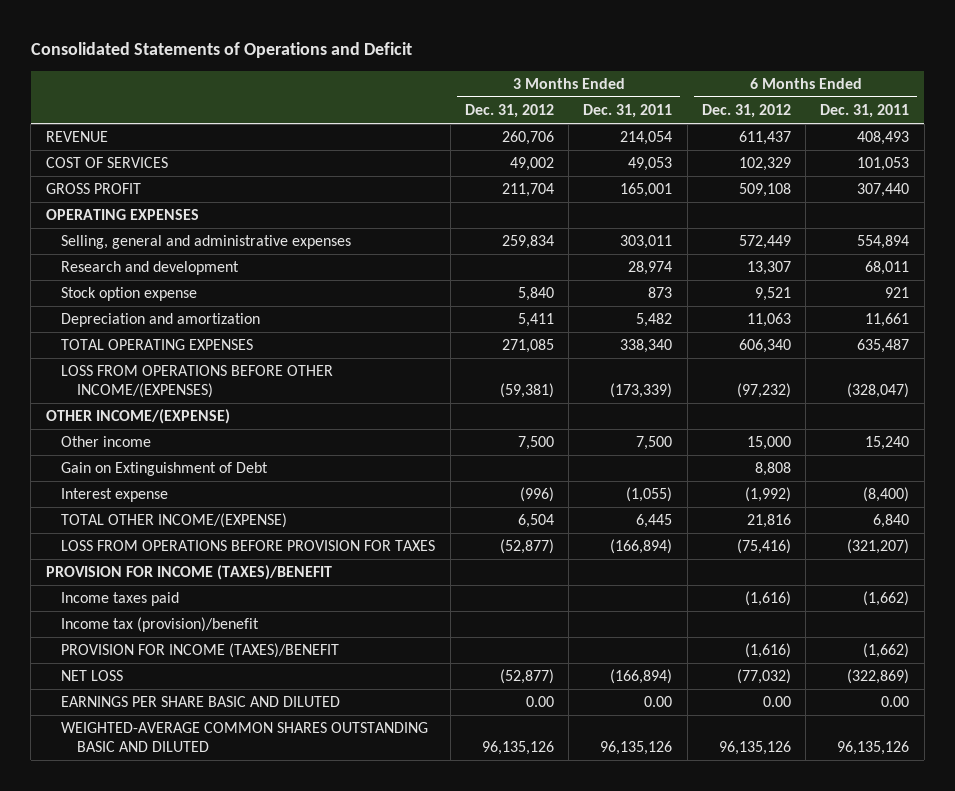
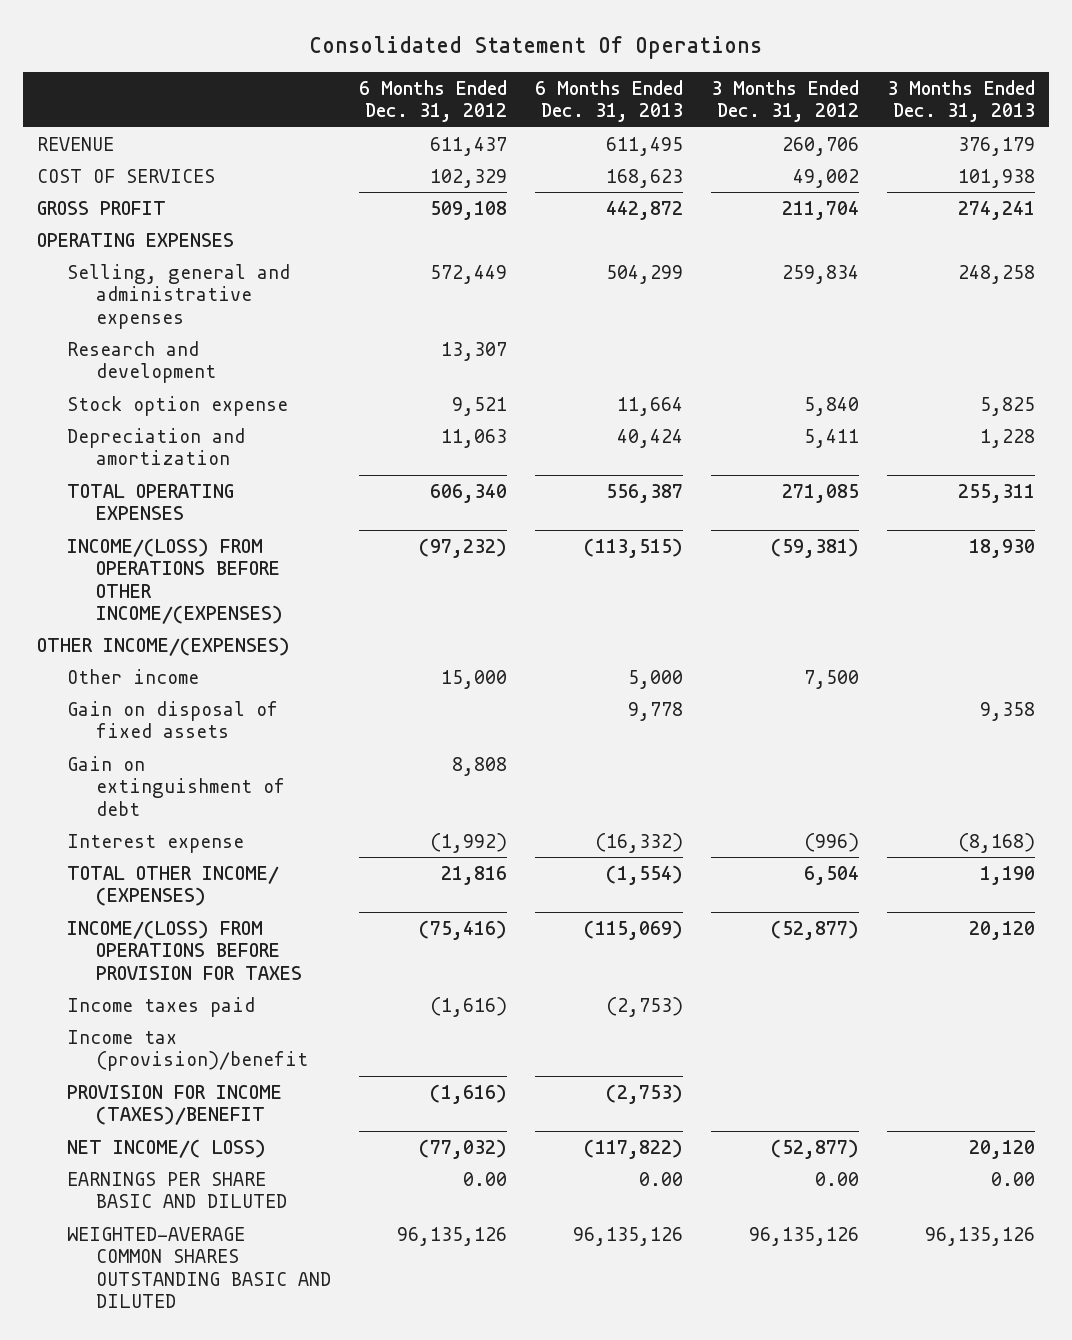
- Consolidated Statements of Operations and Deficit
+ Consolidated Statement Of Operations
- | 3 Months Ended Dec. 31, 2012 | 3 Months Ended Dec. 31, 2011 | 6 Months Ended Dec. 31, 2012 | 6 Months Ended Dec. 31, 2011
+ | 6 Months Ended Dec. 31, 2012 | 6 Months Ended Dec. 31, 2013 | 3 Months Ended Dec. 31, 2012 | 3 Months Ended Dec. 31, 2013
- LOSS FROM OPERATIONS BEFORE OTHER INCOME/(EXPENSES) | (59,381) | (173,339) | (97,232) | (328,047)
- OTHER INCOME/(EXPENSE)
+ INCOME/(LOSS) FROM OPERATIONS BEFORE OTHER INCOME/(EXPENSES) | (97,232) | (113,515) | (59,381) | 18,930
+ OTHER INCOME/(EXPENSES)
- Gain on Extinguishment of Debt | | | 8,808 |
+ Gain on disposal of fixed assets | | 9,778 | | 9,358
+ Gain on extinguishment of debt | 8,808 | | |
- TOTAL OTHER INCOME/(EXPENSE) | 6,504 | 6,445 | 21,816 | 6,840
- LOSS FROM OPERATIONS BEFORE PROVISION FOR TAXES | (52,877) | (166,894) | (75,416) | (321,207)
- PROVISION FOR INCOME (TAXES)/BENEFIT
+ TOTAL OTHER INCOME/ (EXPENSES) | 21,816 | (1,554) | 6,504 | 1,190
+ INCOME/(LOSS) FROM OPERATIONS BEFORE PROVISION FOR TAXES | (75,416) | (115,069) | (52,877) | 20,120
- NET LOSS | (52,877) | (166,894) | (77,032) | (322,869)
+ NET INCOME/( LOSS) | (77,032) | (117,822) | (52,877) | 20,120

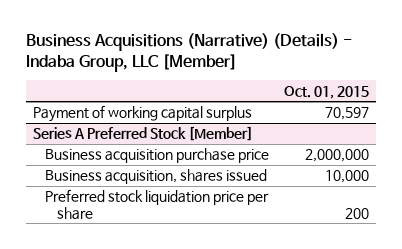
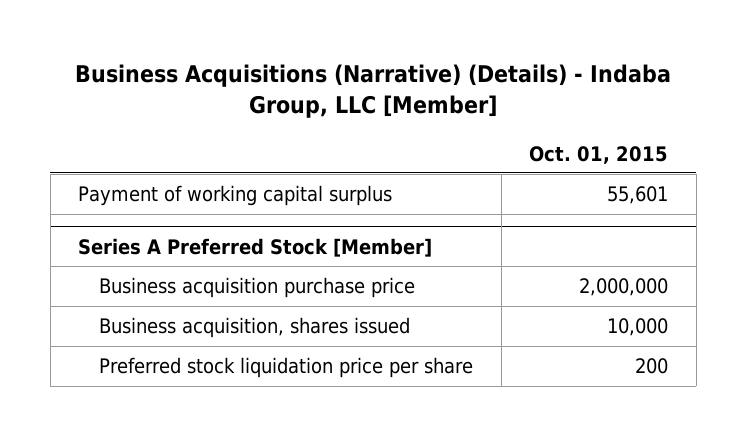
- Payment of working capital surplus | 70,597
+ Payment of working capital surplus | 55,601

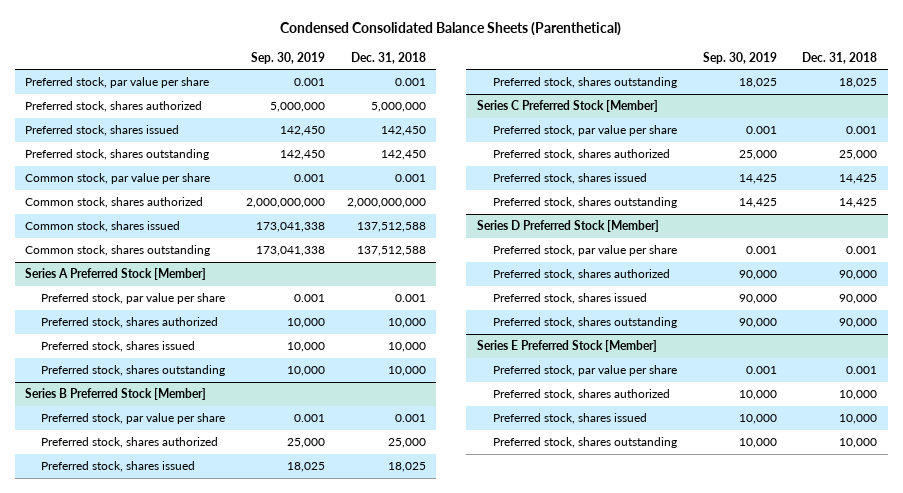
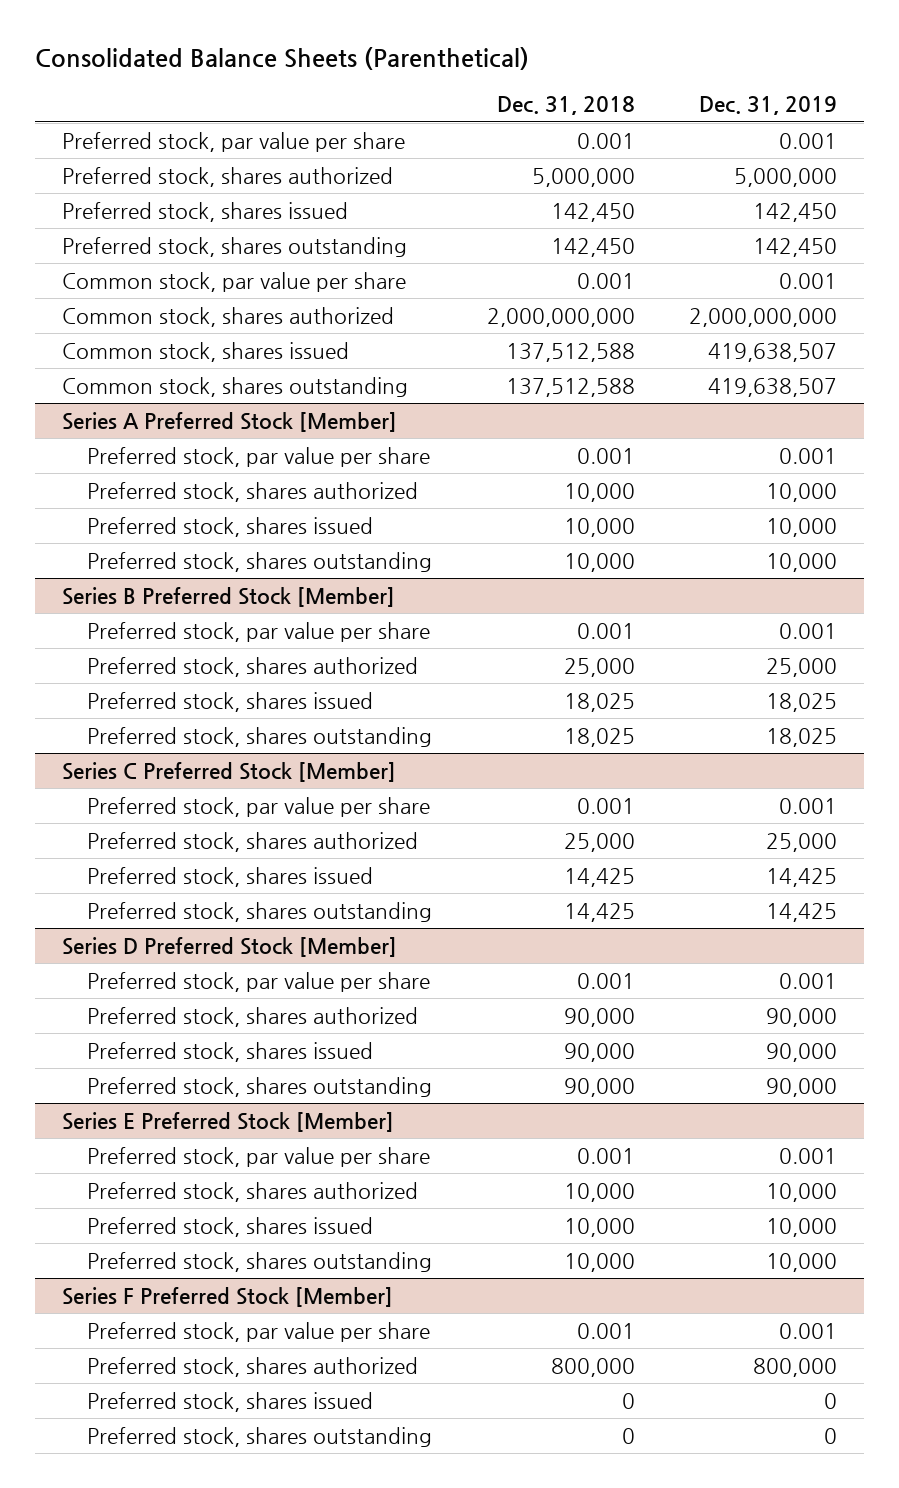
- Condensed Consolidated Balance Sheets (Parenthetical)
+ Consolidated Balance Sheets (Parenthetical)
- | Sep. 30, 2019 | Dec. 31, 2018
+ | Dec. 31, 2018 | Dec. 31, 2019
+ Series F Preferred Stock [Member]
+ Preferred stock, par value per share | 0.001 | 0.001
+ Preferred stock, shares authorized | 800,000 | 800,000
+ Preferred stock, shares issued | 0 | 0
+ Preferred stock, shares outstanding | 0 | 0

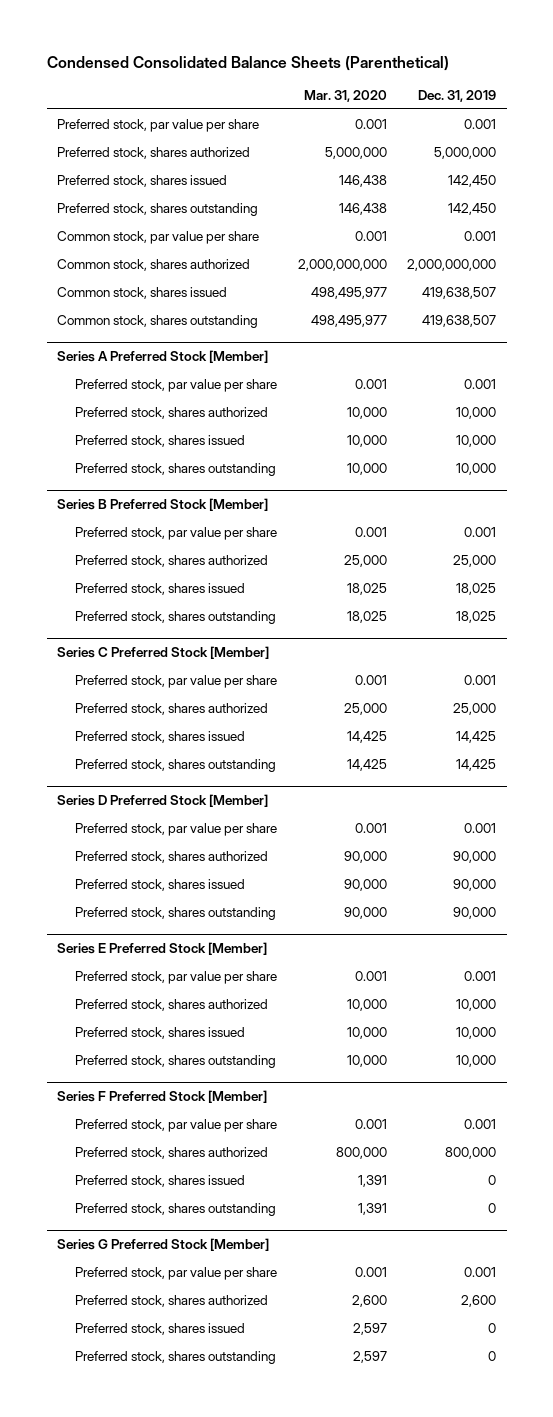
- Consolidated Balance Sheets (Parenthetical)
+ Condensed Consolidated Balance Sheets (Parenthetical)
- | Dec. 31, 2018 | Dec. 31, 2019
+ | Mar. 31, 2020 | Dec. 31, 2019
+ Series G Preferred Stock [Member]
+ Preferred stock, par value per share | 0.001 | 0.001
+ Preferred stock, shares authorized | 2,600 | 2,600
+ Preferred stock, shares issued | 2,597 | 0
+ Preferred stock, shares outstanding | 2,597 | 0

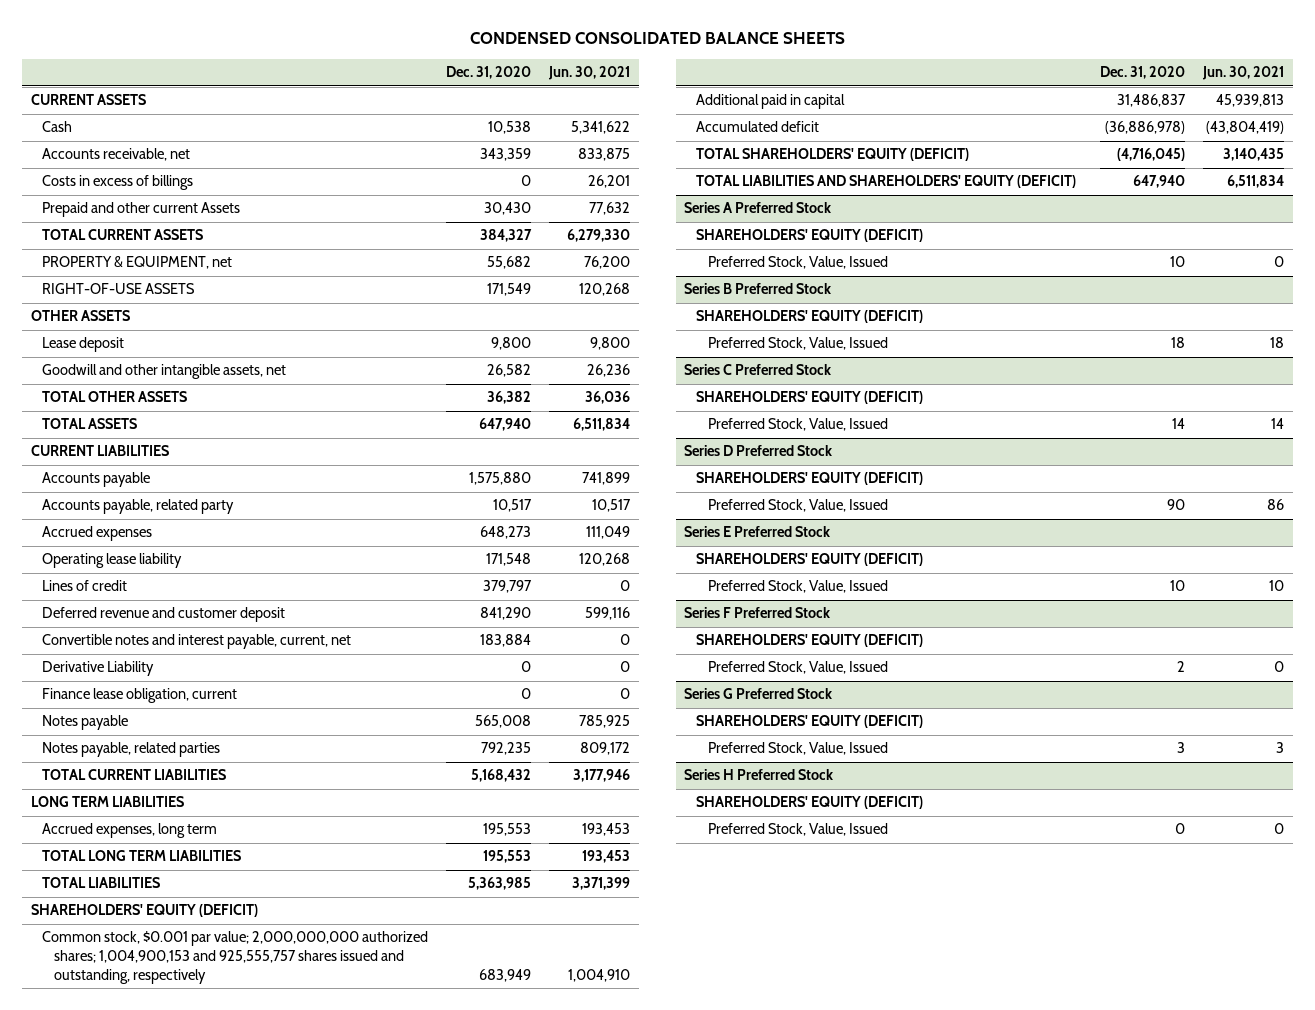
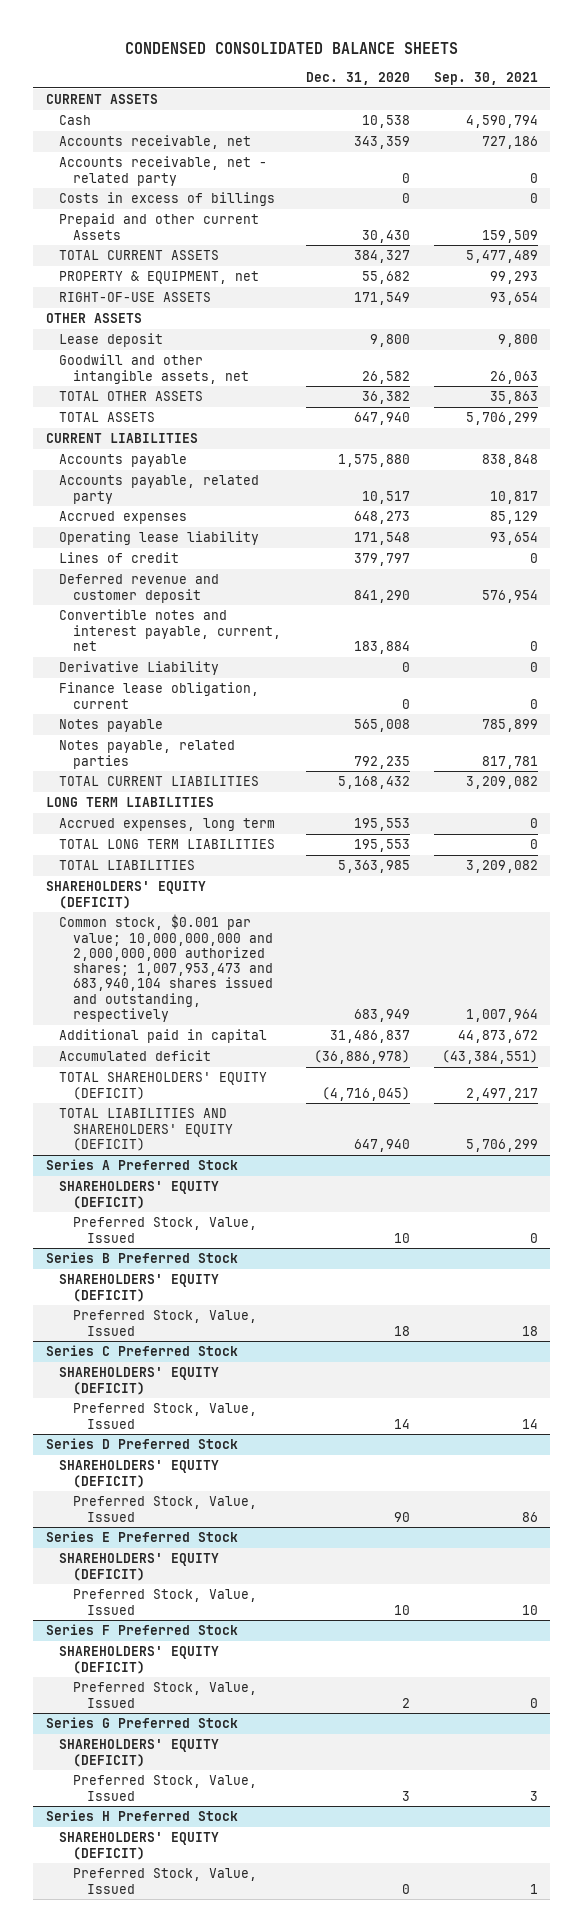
- | Dec. 31, 2020 | Jun. 30, 2021
+ | Dec. 31, 2020 | Sep. 30, 2021
+ Accounts receivable, net - related party | 0 | 0
- Common stock, $0.001 par value; 2,000,000,000 authorized shares; 1,004,900,153 and 925,555,757 shares issued and outstanding, respectively | 683,949 | 1,004,910
+ Common stock, $0.001 par value; 10,000,000,000 and 2,000,000,000 authorized shares; 1,007,953,473 and 683,940,104 shares issued and outstanding, respectively | 683,949 | 1,007,964

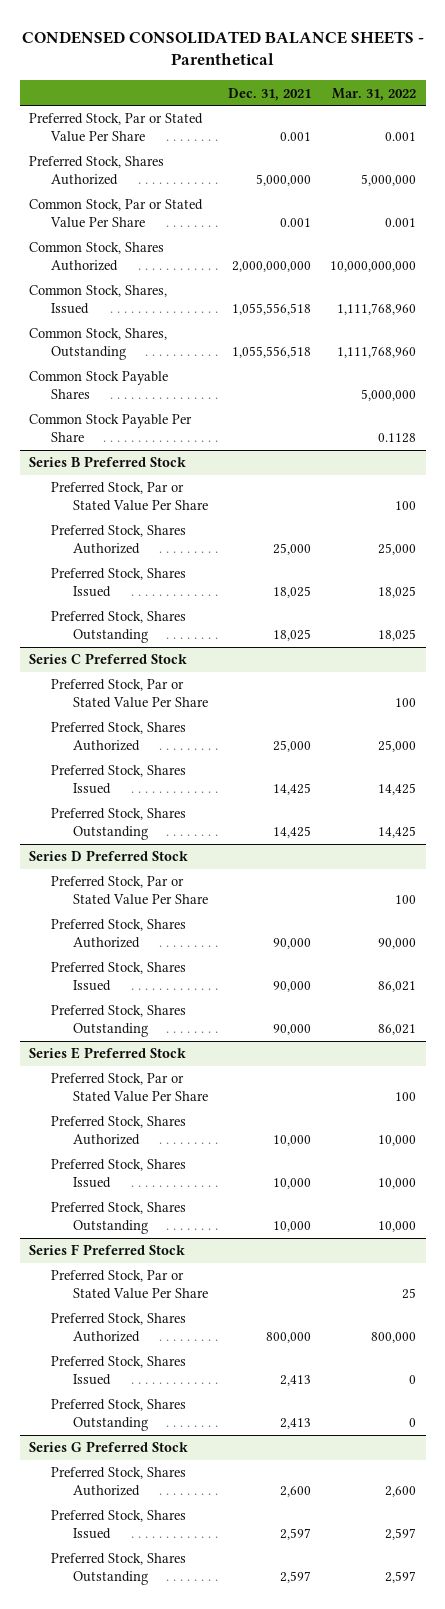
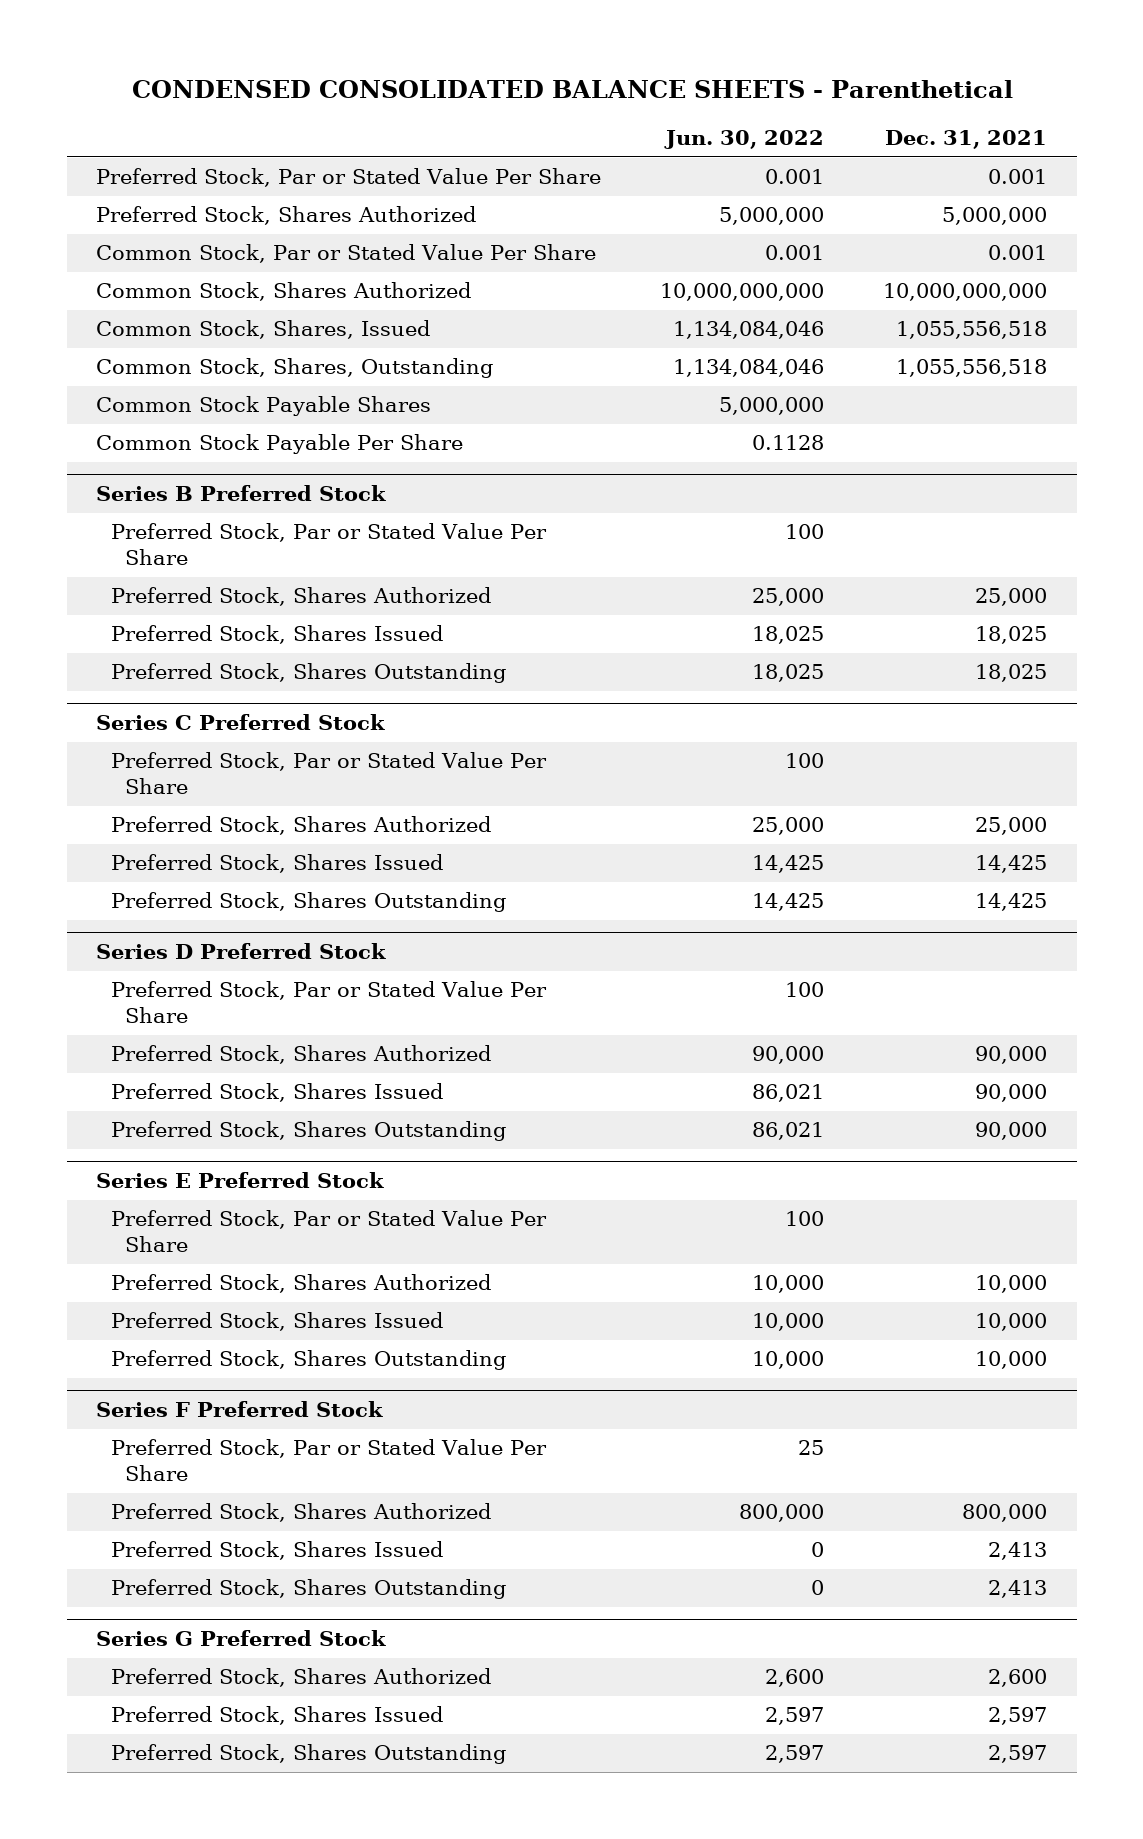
- | Dec. 31, 2021 | Mar. 31, 2022
+ | Jun. 30, 2022 | Dec. 31, 2021
- Common Stock, Shares Authorized | 2,000,000,000 | 10,000,000,000
+ Common Stock, Shares Authorized | 10,000,000,000 | 10,000,000,000

